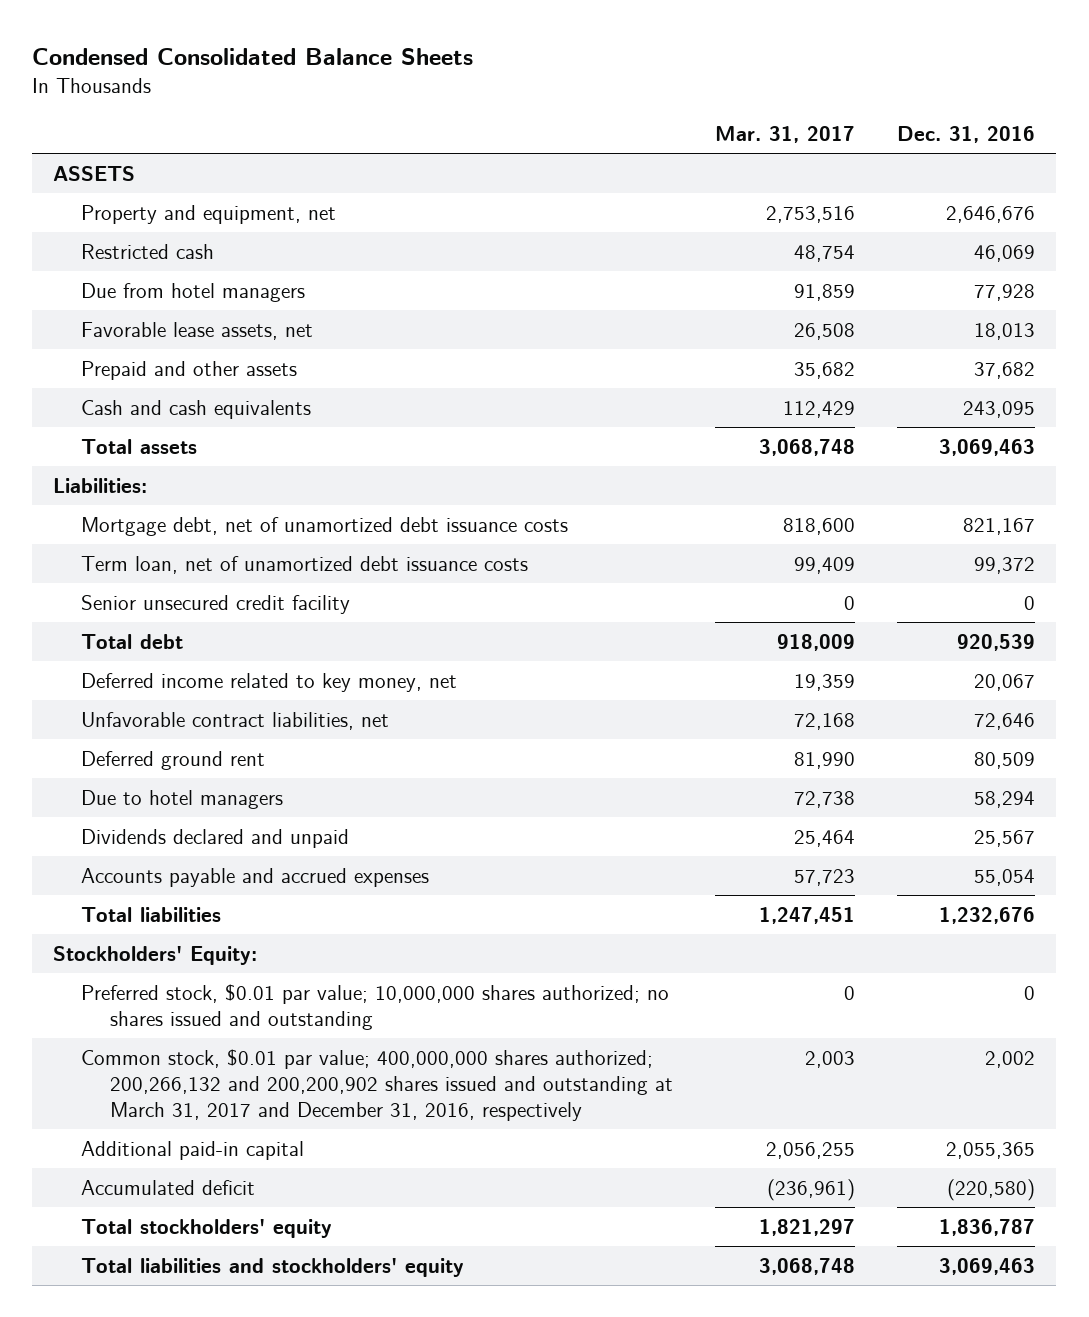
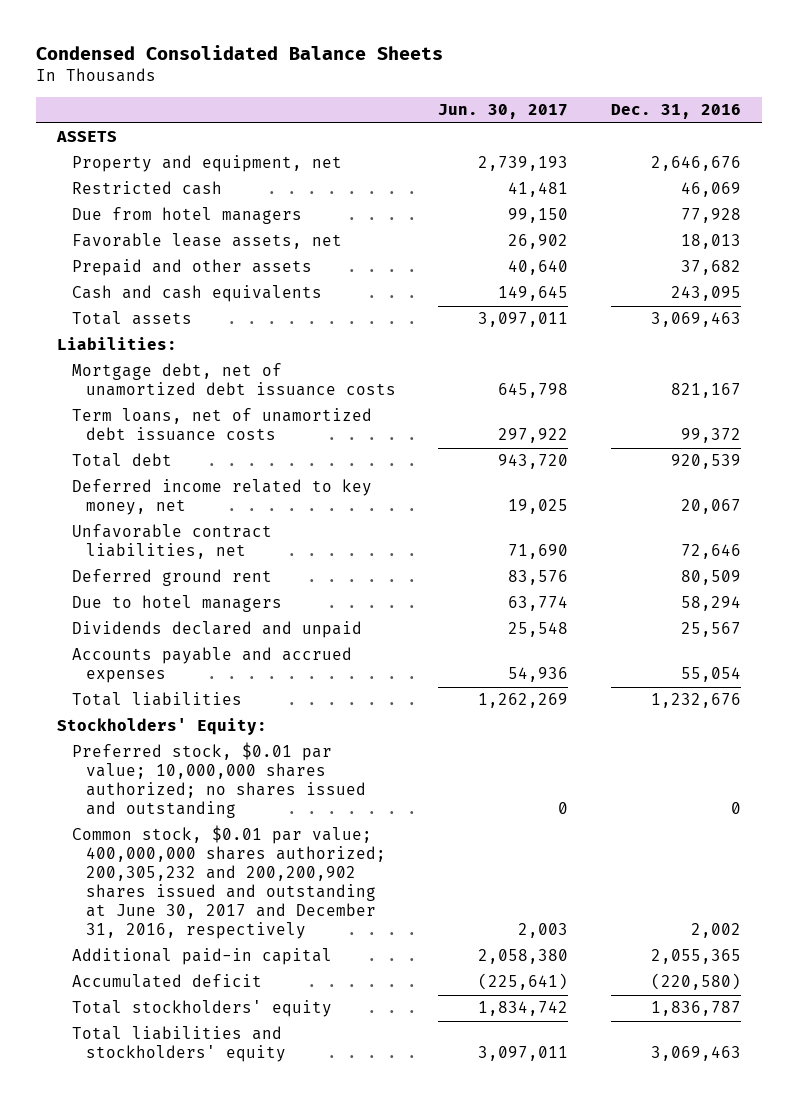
- | Mar. 31, 2017 | Dec. 31, 2016
+ | Jun. 30, 2017 | Dec. 31, 2016
- Term loan, net of unamortized debt issuance costs | 99,409 | 99,372
- Senior unsecured credit facility | 0 | 0
+ Term loans, net of unamortized debt issuance costs | 297,922 | 99,372
- Common stock, $0.01 par value; 400,000,000 shares authorized; 200,266,132 and 200,200,902 shares issued and outstanding at March 31, 2017 and December 31, 2016, respectively | 2,003 | 2,002
+ Common stock, $0.01 par value; 400,000,000 shares authorized; 200,305,232 and 200,200,902 shares issued and outstanding at June 30, 2017 and December 31, 2016, respectively | 2,003 | 2,002

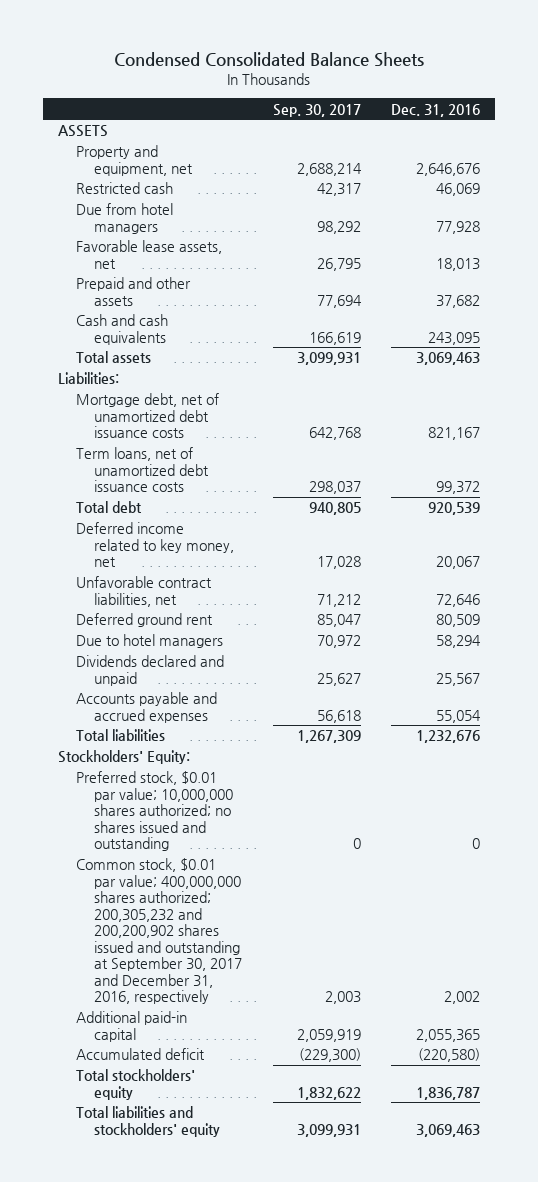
- | Jun. 30, 2017 | Dec. 31, 2016
+ | Sep. 30, 2017 | Dec. 31, 2016
- Common stock, $0.01 par value; 400,000,000 shares authorized; 200,305,232 and 200,200,902 shares issued and outstanding at June 30, 2017 and December 31, 2016, respectively | 2,003 | 2,002
+ Common stock, $0.01 par value; 400,000,000 shares authorized; 200,305,232 and 200,200,902 shares issued and outstanding at September 30, 2017 and December 31, 2016, respectively | 2,003 | 2,002

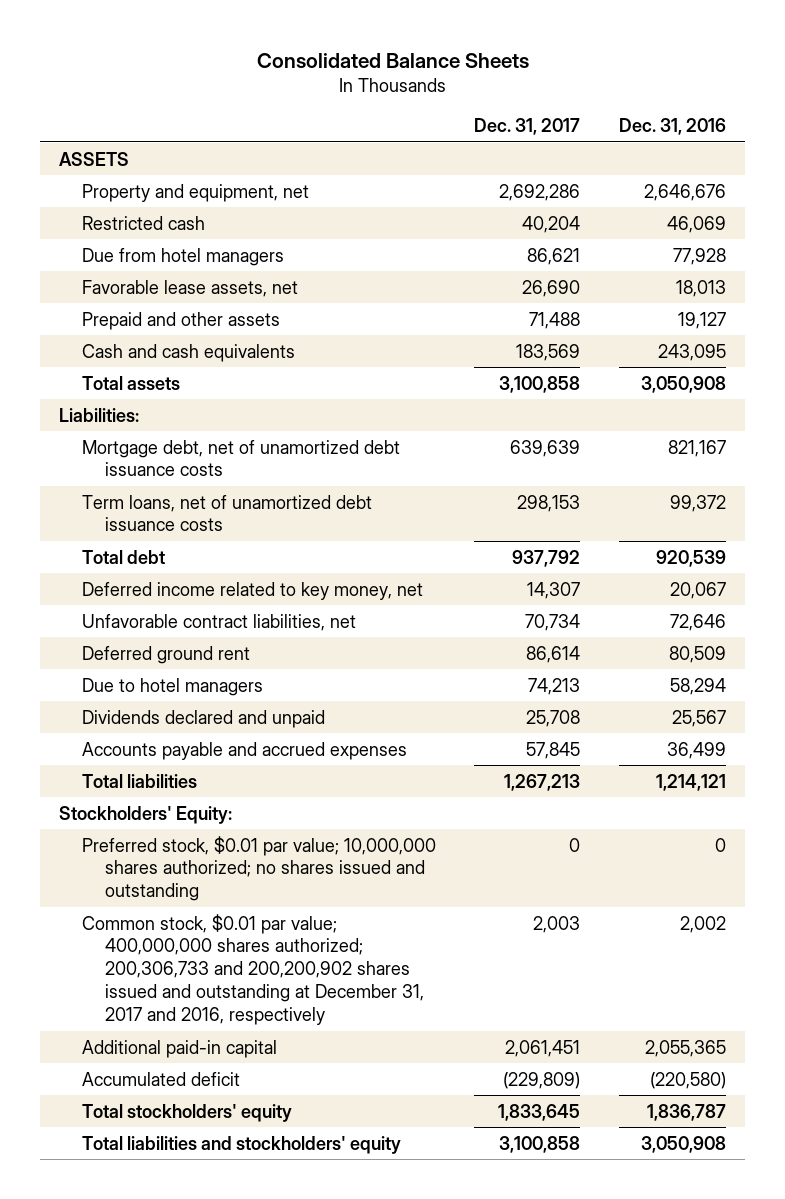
- Condensed Consolidated Balance Sheets
+ Consolidated Balance Sheets
- | Sep. 30, 2017 | Dec. 31, 2016
+ | Dec. 31, 2017 | Dec. 31, 2016
- Prepaid and other assets | 77,694 | 37,682
+ Prepaid and other assets | 71,488 | 19,127
- Total assets | 3,099,931 | 3,069,463
+ Total assets | 3,100,858 | 3,050,908
- Accounts payable and accrued expenses | 56,618 | 55,054
- Total liabilities | 1,267,309 | 1,232,676
+ Accounts payable and accrued expenses | 57,845 | 36,499
+ Total liabilities | 1,267,213 | 1,214,121
- Common stock, $0.01 par value; 400,000,000 shares authorized; 200,305,232 and 200,200,902 shares issued and outstanding at September 30, 2017 and December 31, 2016, respectively | 2,003 | 2,002
+ Common stock, $0.01 par value; 400,000,000 shares authorized; 200,306,733 and 200,200,902 shares issued and outstanding at December 31, 2017 and 2016, respectively | 2,003 | 2,002
- Total liabilities and stockholders' equity | 3,099,931 | 3,069,463
+ Total liabilities and stockholders' equity | 3,100,858 | 3,050,908

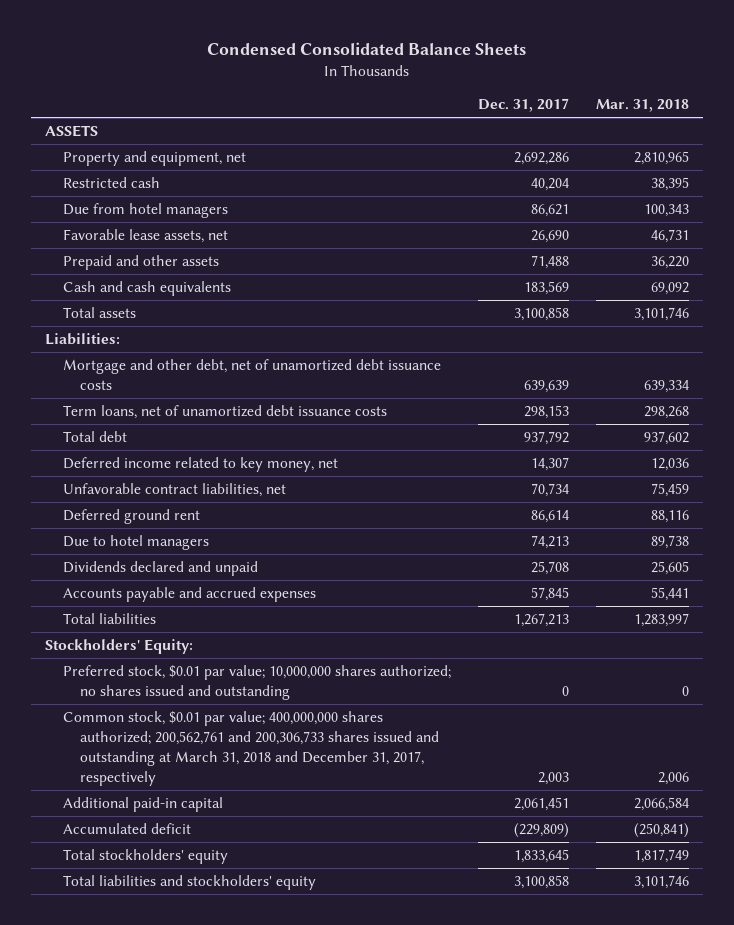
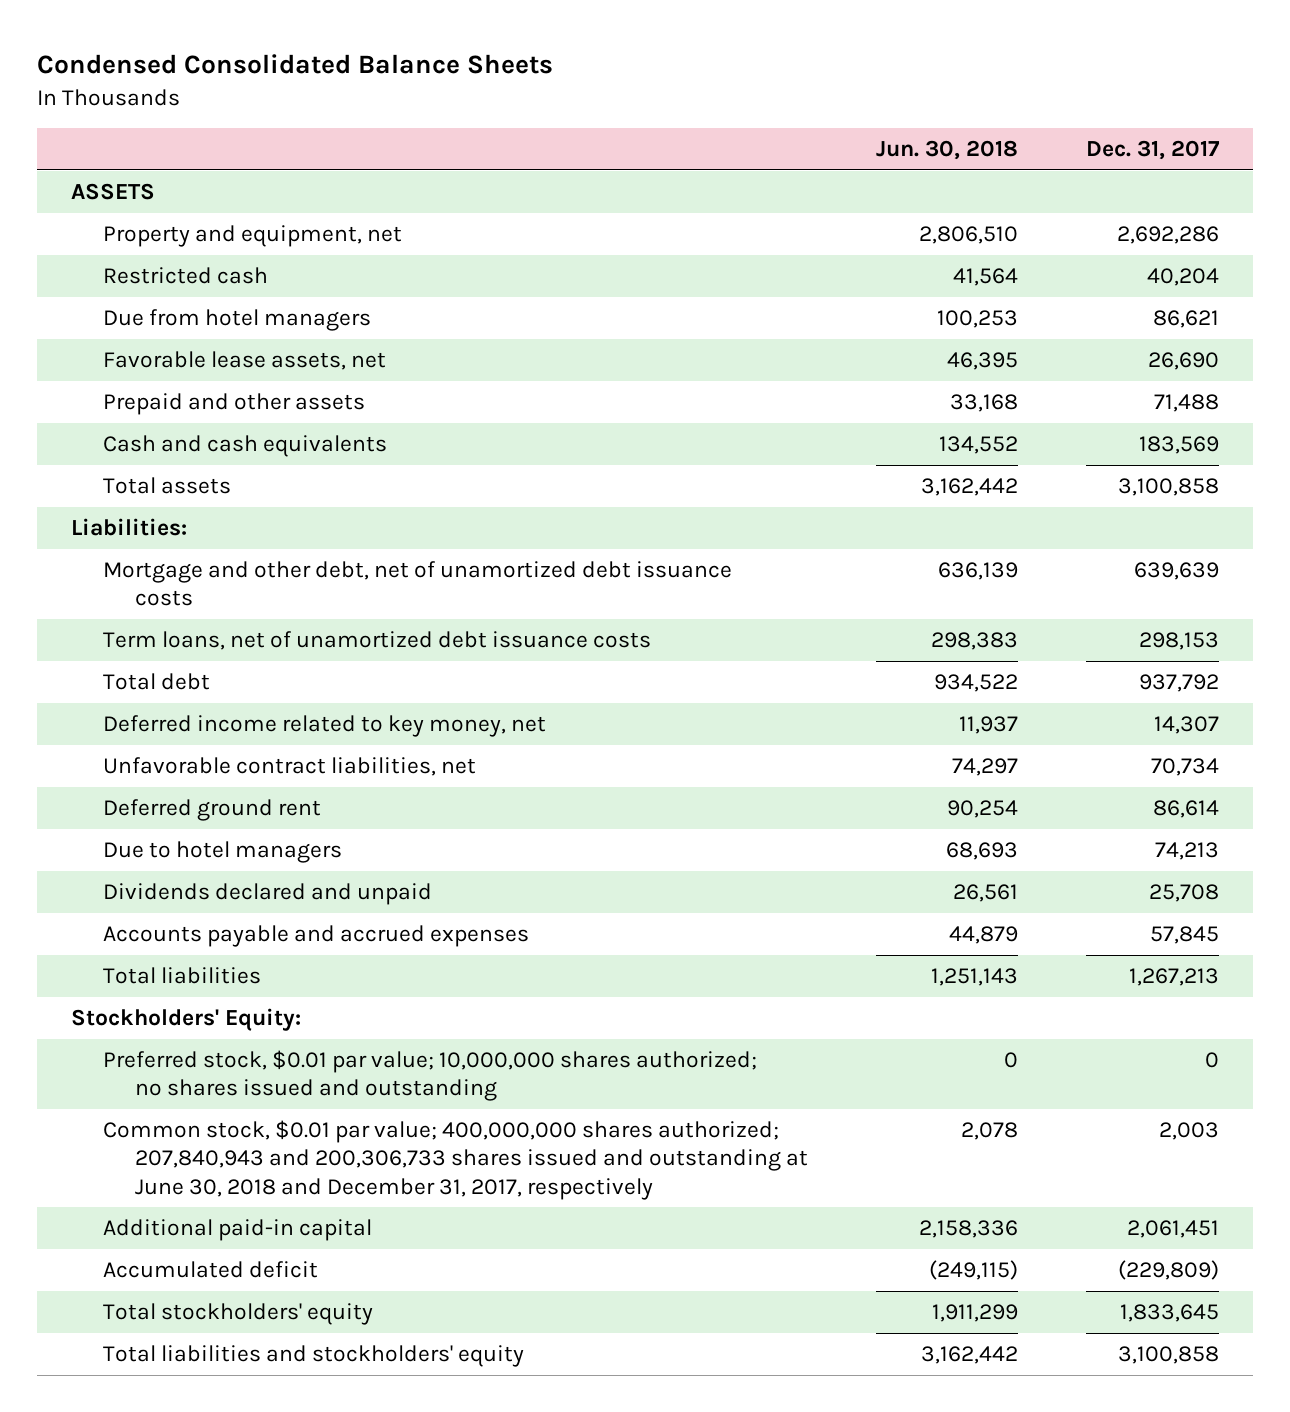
- | Dec. 31, 2017 | Mar. 31, 2018
+ | Jun. 30, 2018 | Dec. 31, 2017
- Common stock, $0.01 par value; 400,000,000 shares authorized; 200,562,761 and 200,306,733 shares issued and outstanding at March 31, 2018 and December 31, 2017, respectively | 2,003 | 2,006
+ Common stock, $0.01 par value; 400,000,000 shares authorized; 207,840,943 and 200,306,733 shares issued and outstanding at June 30, 2018 and December 31, 2017, respectively | 2,078 | 2,003

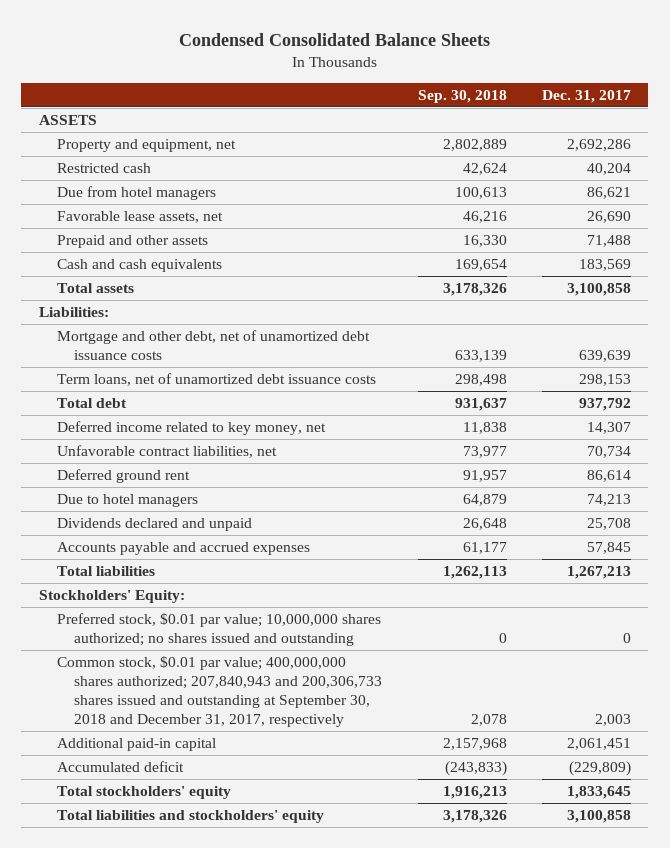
- | Jun. 30, 2018 | Dec. 31, 2017
+ | Sep. 30, 2018 | Dec. 31, 2017
- Common stock, $0.01 par value; 400,000,000 shares authorized; 207,840,943 and 200,306,733 shares issued and outstanding at June 30, 2018 and December 31, 2017, respectively | 2,078 | 2,003
+ Common stock, $0.01 par value; 400,000,000 shares authorized; 207,840,943 and 200,306,733 shares issued and outstanding at September 30, 2018 and December 31, 2017, respectively | 2,078 | 2,003

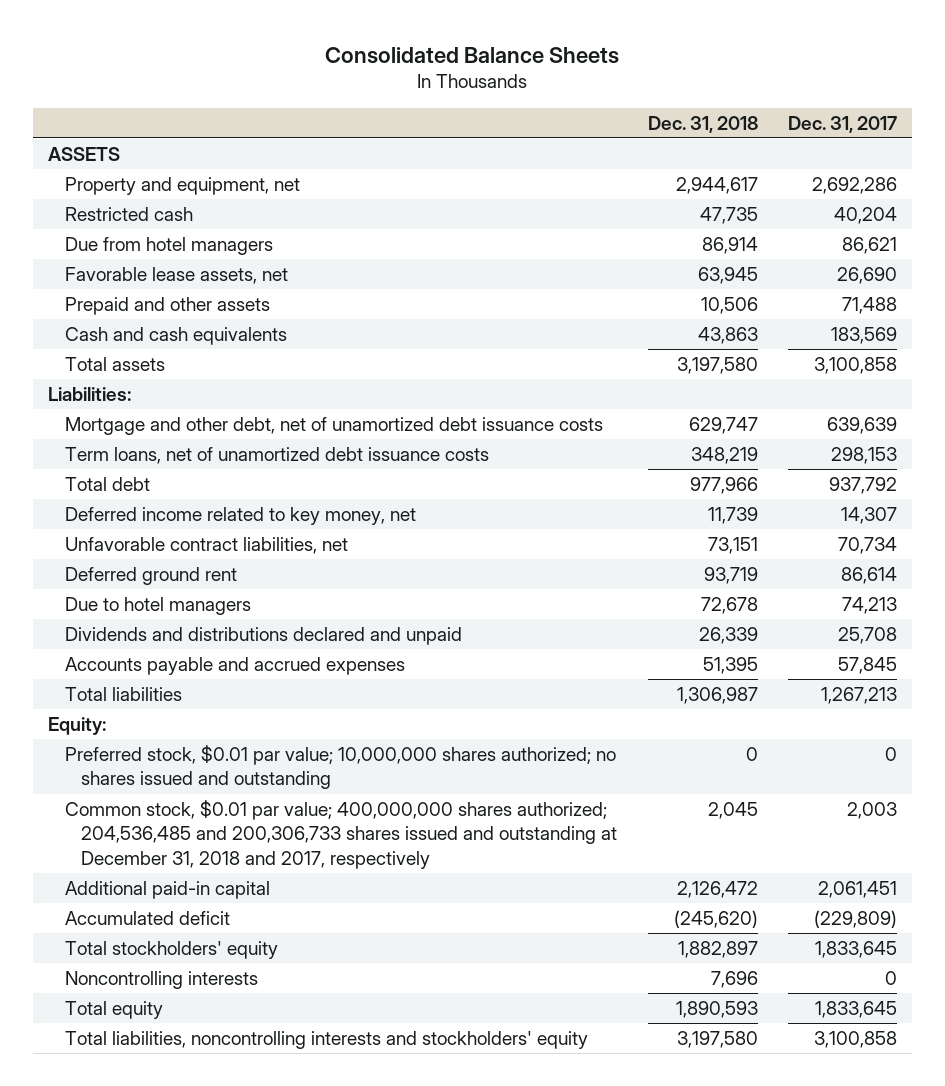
- Condensed Consolidated Balance Sheets
+ Consolidated Balance Sheets
- | Sep. 30, 2018 | Dec. 31, 2017
+ | Dec. 31, 2018 | Dec. 31, 2017
- Dividends declared and unpaid | 26,648 | 25,708
+ Dividends and distributions declared and unpaid | 26,339 | 25,708
- Stockholders' Equity:
+ Equity:
- Common stock, $0.01 par value; 400,000,000 shares authorized; 207,840,943 and 200,306,733 shares issued and outstanding at September 30, 2018 and December 31, 2017, respectively | 2,078 | 2,003
+ Common stock, $0.01 par value; 400,000,000 shares authorized; 204,536,485 and 200,306,733 shares issued and outstanding at December 31, 2018 and 2017, respectively | 2,045 | 2,003
- Total liabilities and stockholders' equity | 3,178,326 | 3,100,858
+ Noncontrolling interests | 7,696 | 0
+ Total equity | 1,890,593 | 1,833,645
+ Total liabilities, noncontrolling interests and stockholders' equity | 3,197,580 | 3,100,858

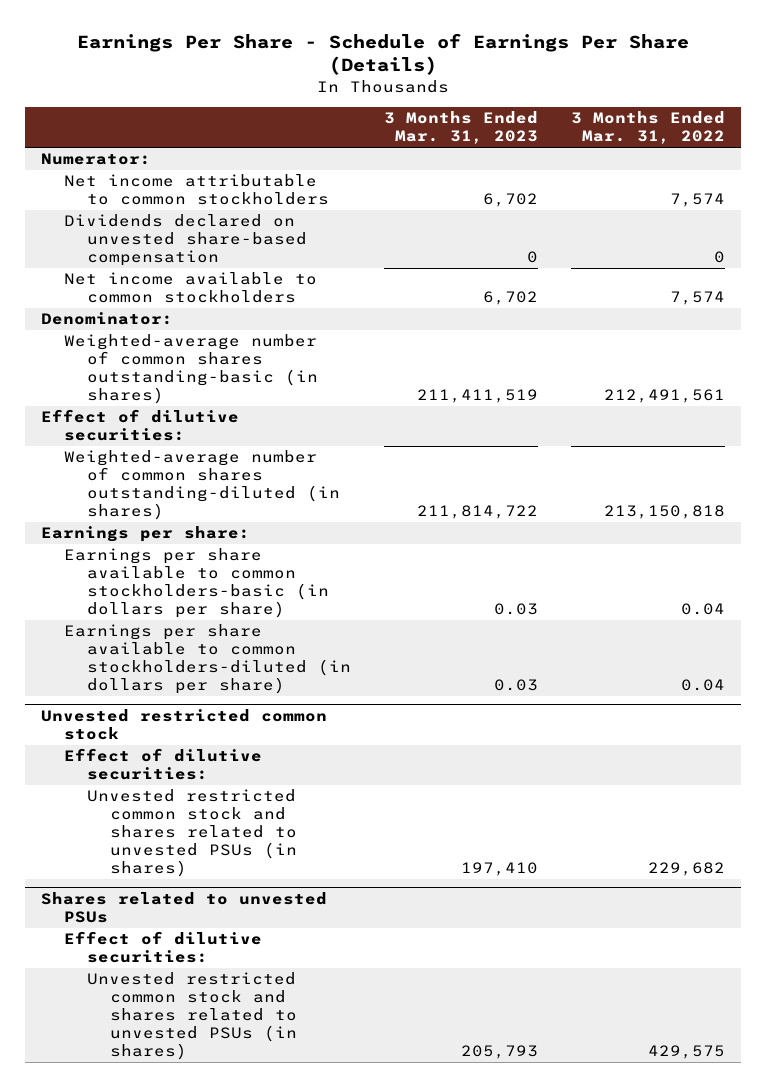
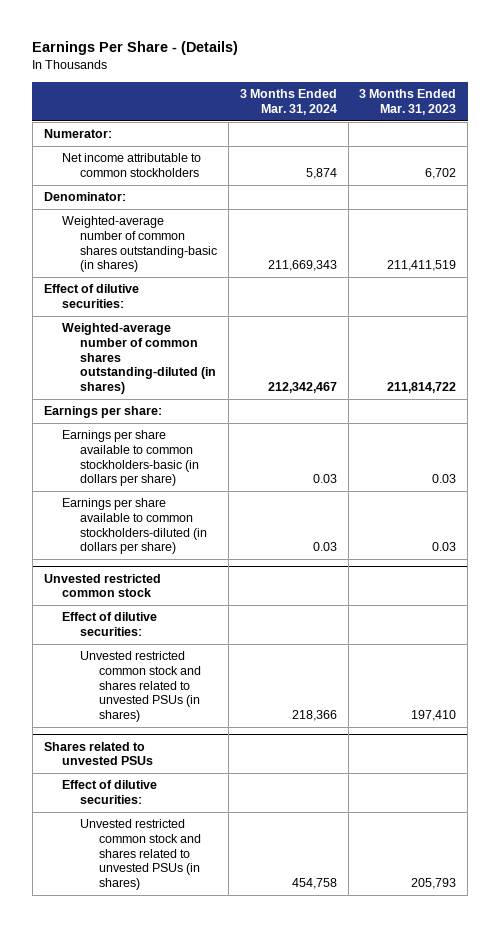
- Earnings Per Share - Schedule of Earnings Per Share (Details)
+ Earnings Per Share - (Details)
- | 3 Months Ended Mar. 31, 2023 | 3 Months Ended Mar. 31, 2022
+ | 3 Months Ended Mar. 31, 2024 | 3 Months Ended Mar. 31, 2023
- Dividends declared on unvested share-based compensation | 0 | 0
- Net income available to common stockholders | 6,702 | 7,574

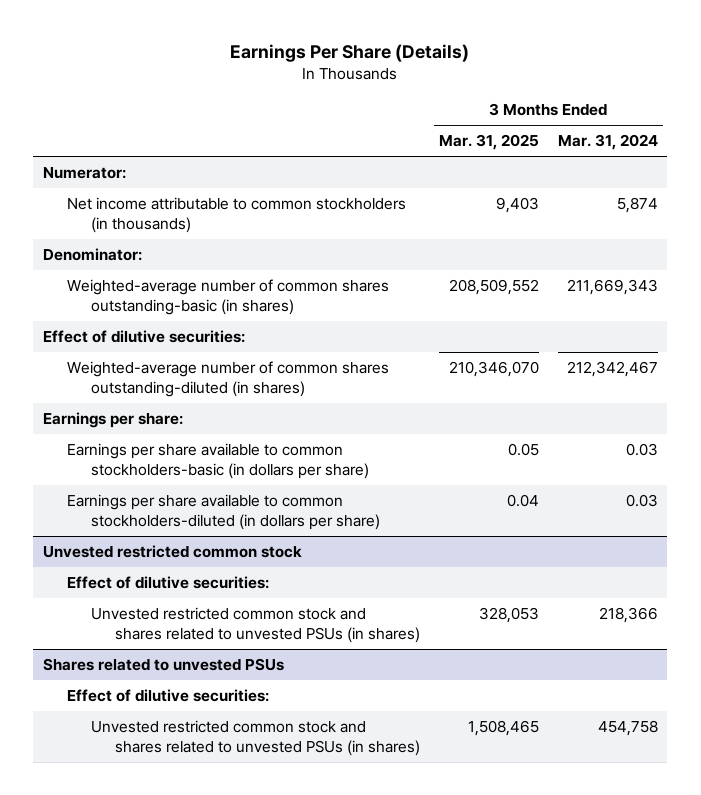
- Earnings Per Share - (Details)
+ Earnings Per Share (Details)
- | 3 Months Ended Mar. 31, 2024 | 3 Months Ended Mar. 31, 2023
+ | 3 Months Ended Mar. 31, 2025 | 3 Months Ended Mar. 31, 2024
- Net income attributable to common stockholders | 5,874 | 6,702
+ Net income attributable to common stockholders (in thousands) | 9,403 | 5,874

